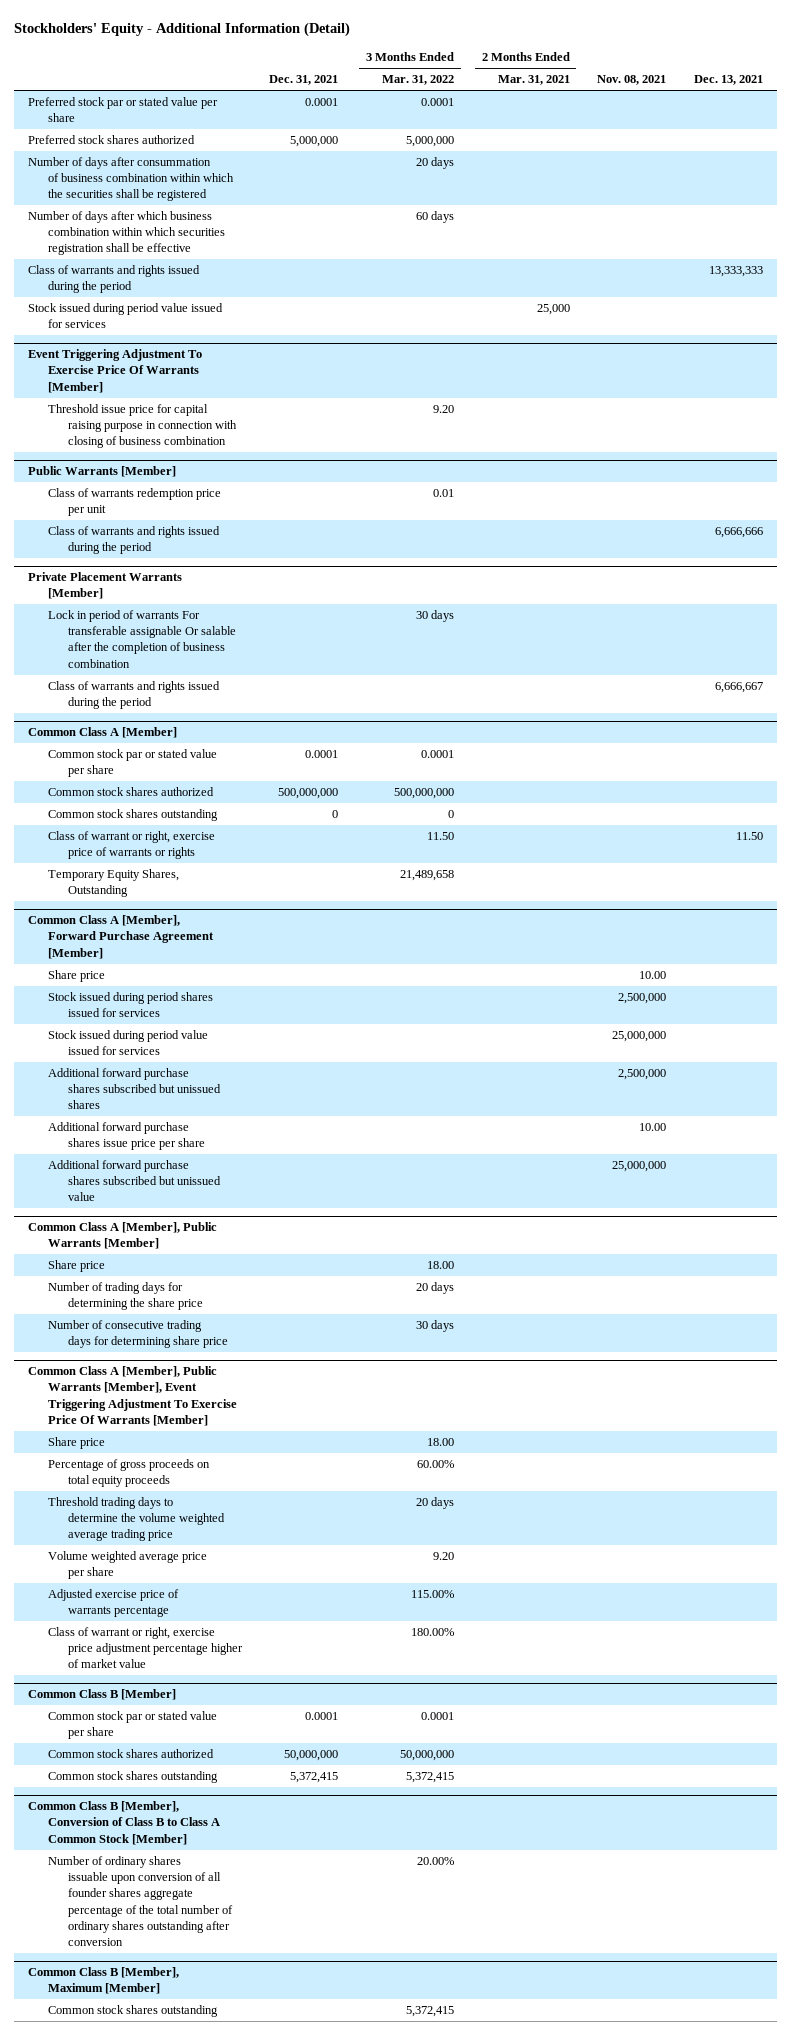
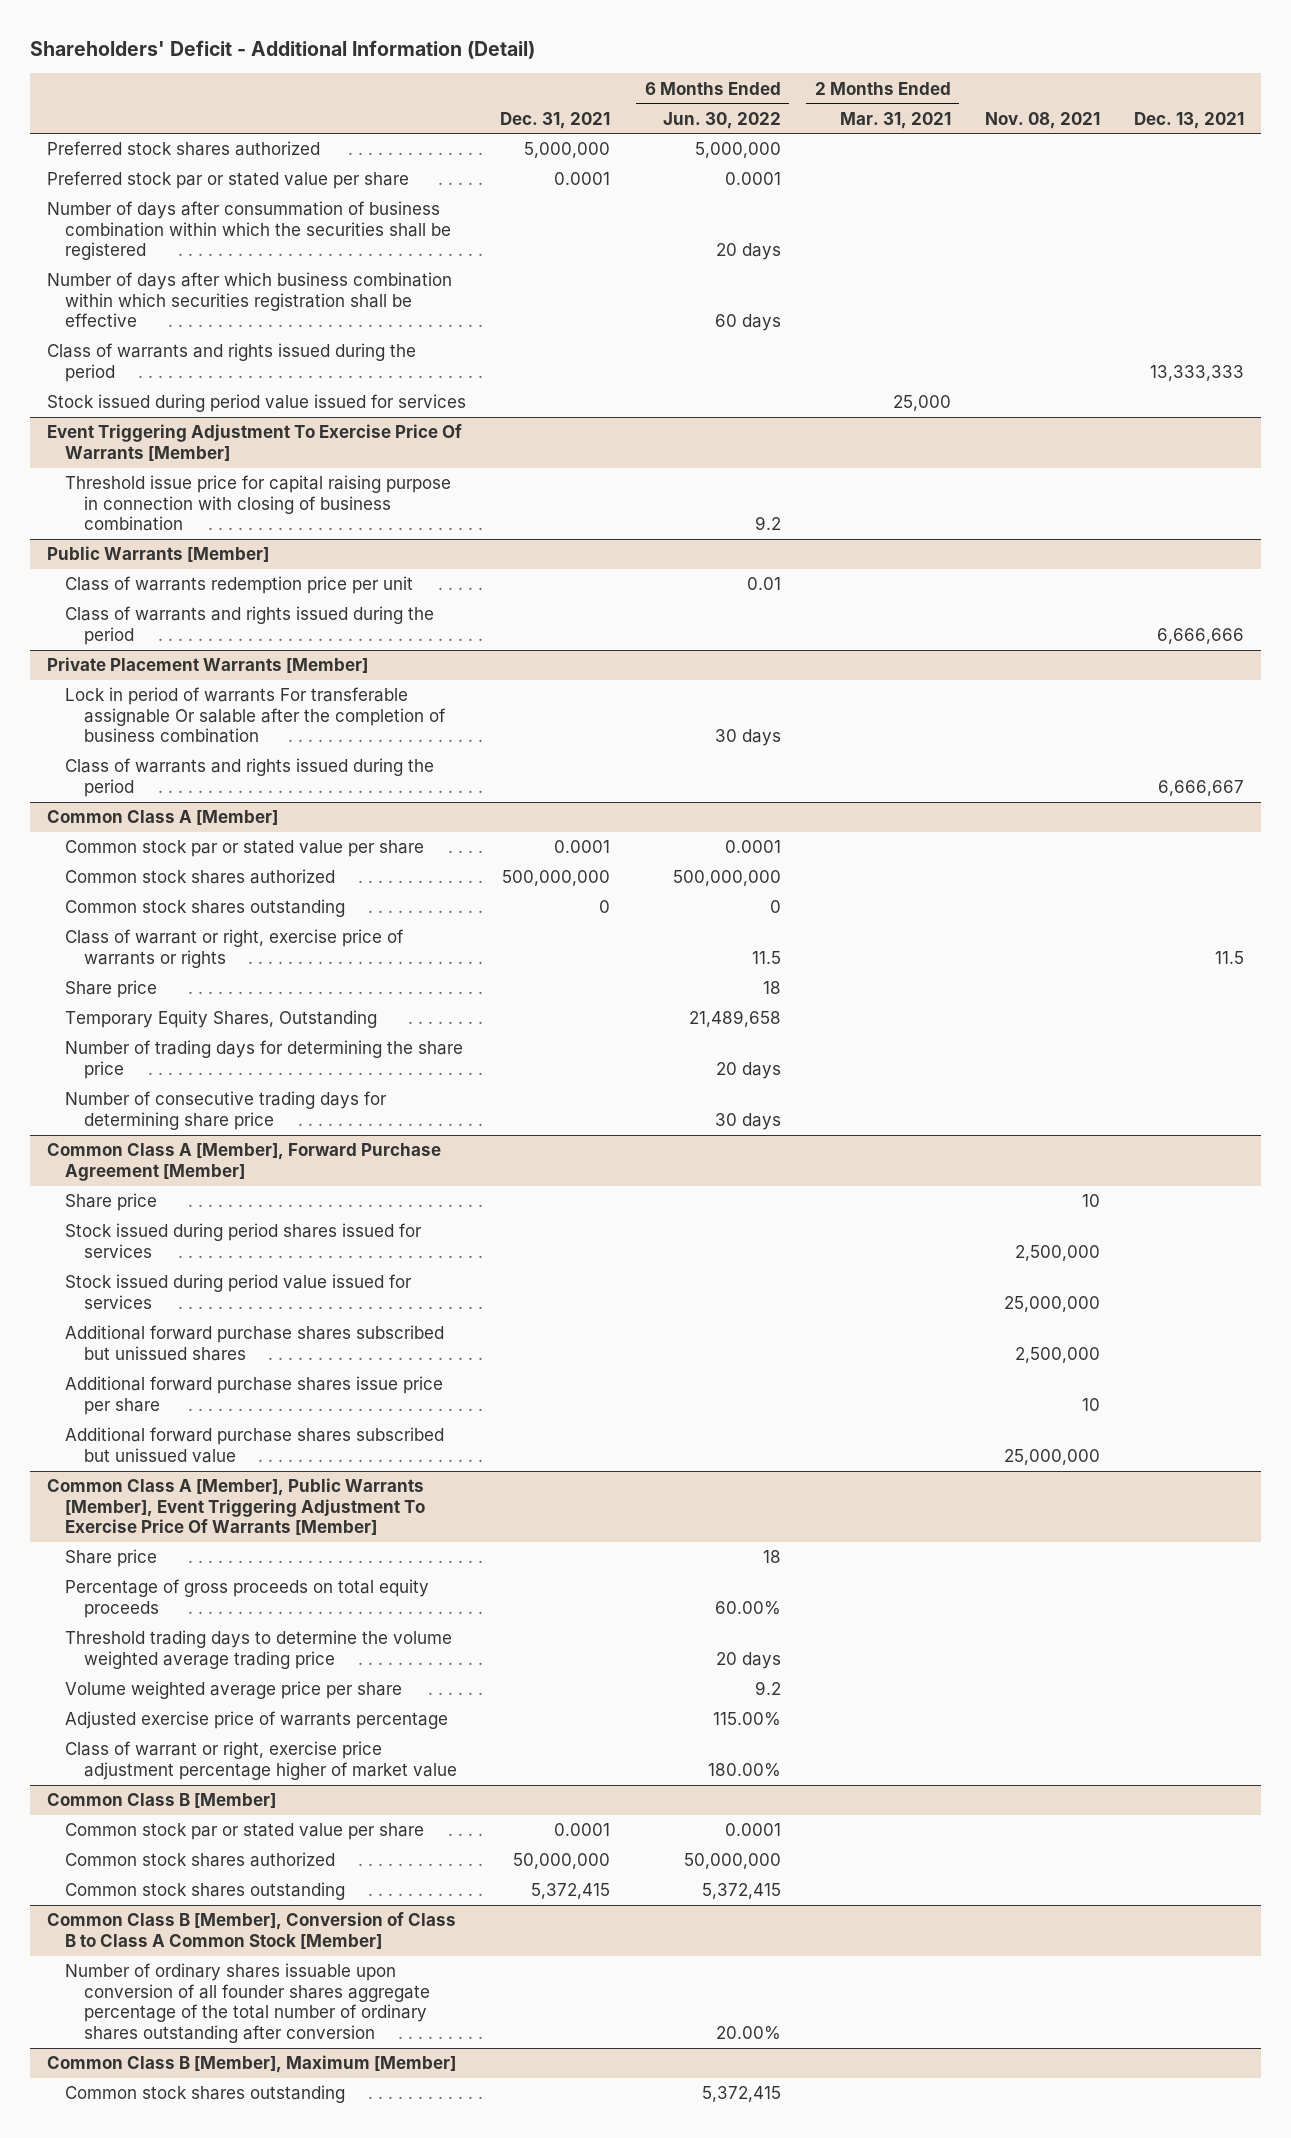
- Stockholders' Equity - Additional Information (Detail)
+ Shareholders' Deficit - Additional Information (Detail)
- | Dec. 31, 2021 | 3 Months Ended Mar. 31, 2022 | 2 Months Ended Mar. 31, 2021 | Nov. 08, 2021 | Dec. 13, 2021
+ | Dec. 31, 2021 | 6 Months Ended Jun. 30, 2022 | 2 Months Ended Mar. 31, 2021 | Nov. 08, 2021 | Dec. 13, 2021
moved down: Preferred stock par or stated value per share | 0.0001 | 0.0001 | | |
@ Common Class A [Member]
- Class of warrant or right, exercise price of warrants or rights | | 11.50 | | | 11.50
+ Class of warrant or right, exercise price of warrants or rights | | 11.5 | | | 11.5
+ Share price | | 18 | | |
+ Number of trading days for determining the share price | | 20 days | | |
+ Number of consecutive trading days for determining share price | | 30 days | | |
@ Common Class A [Member], Forward Purchase Agreement [Member]
- Share price | | | | 10.00 |
+ Share price | | | | 10 |
- Additional forward purchase shares issue price per share | | | | 10.00 |
+ Additional forward purchase shares issue price per share | | | | 10 |
- Common Class A [Member], Public Warrants [Member]
- Share price | | 18.00 | | |
- Number of trading days for determining the share price | | 20 days | | |
- Number of consecutive trading days for determining share price | | 30 days | | |

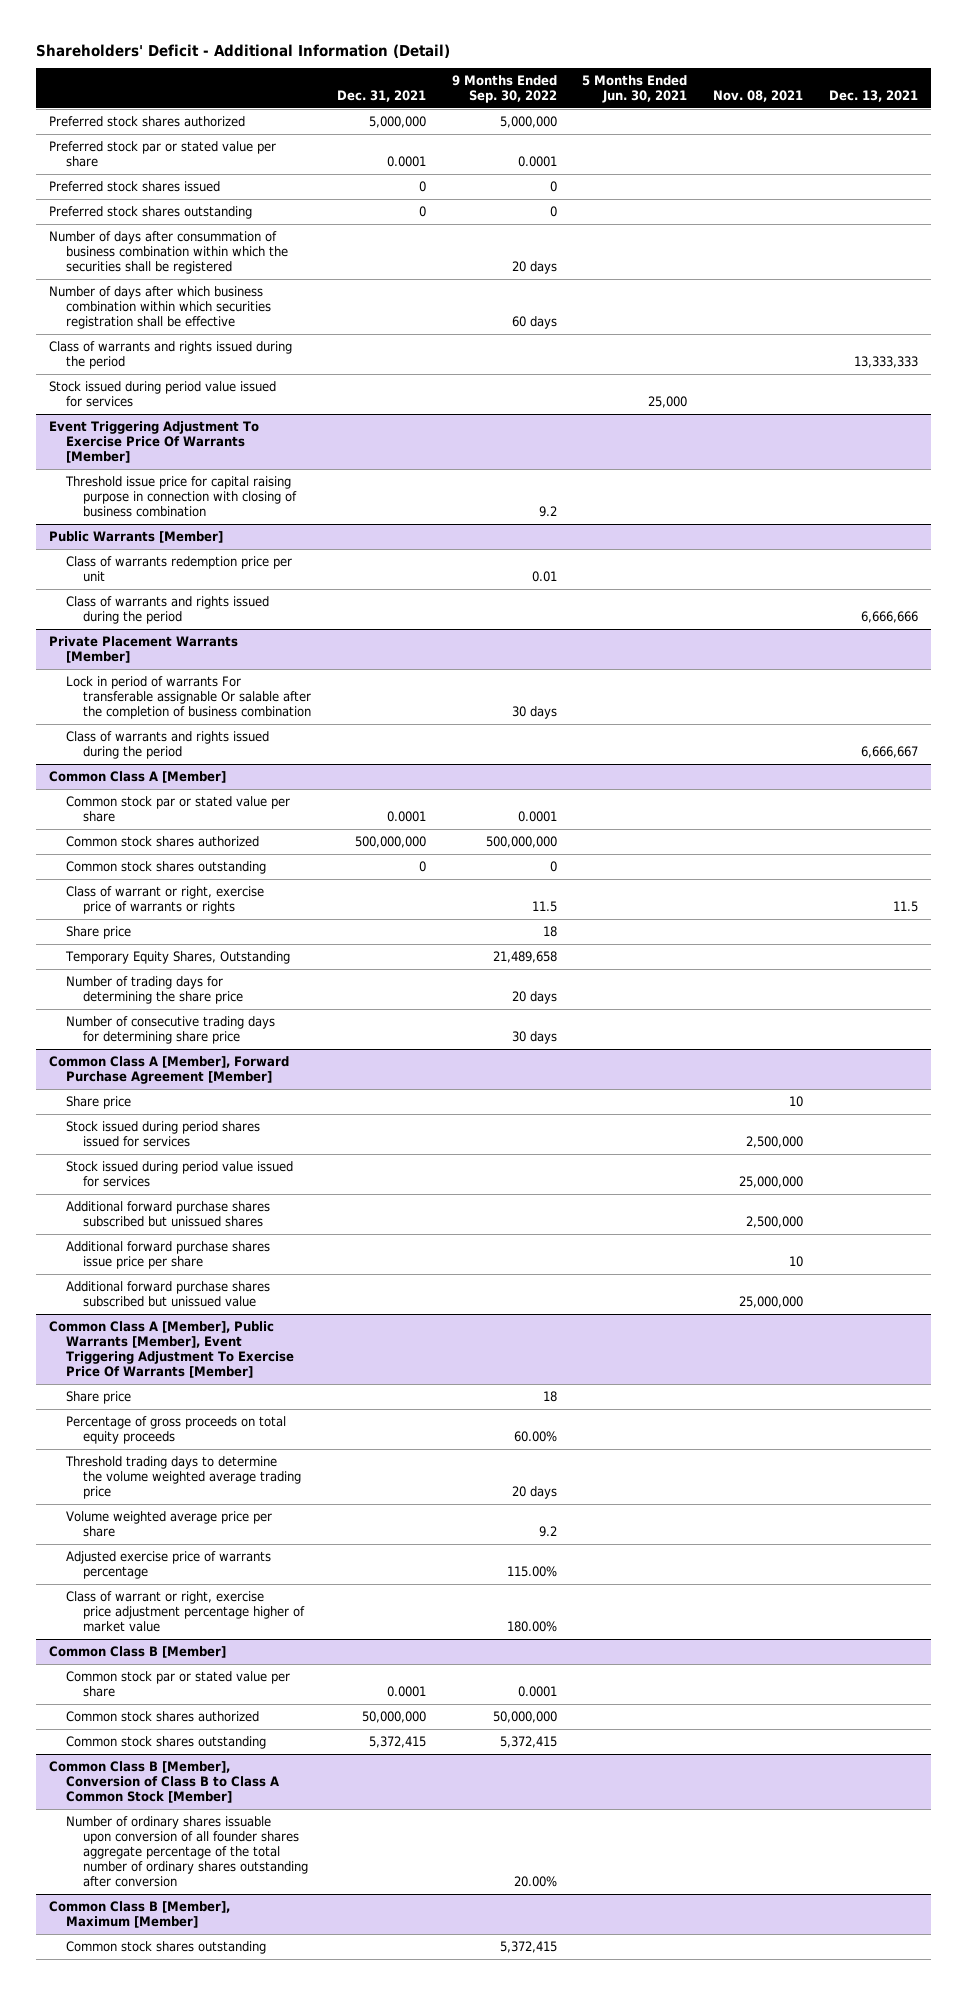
- | Dec. 31, 2021 | 6 Months Ended Jun. 30, 2022 | 2 Months Ended Mar. 31, 2021 | Nov. 08, 2021 | Dec. 13, 2021
+ | Dec. 31, 2021 | 9 Months Ended Sep. 30, 2022 | 5 Months Ended Jun. 30, 2021 | Nov. 08, 2021 | Dec. 13, 2021
+ Preferred stock shares issued | 0 | 0 | | |
+ Preferred stock shares outstanding | 0 | 0 | | |

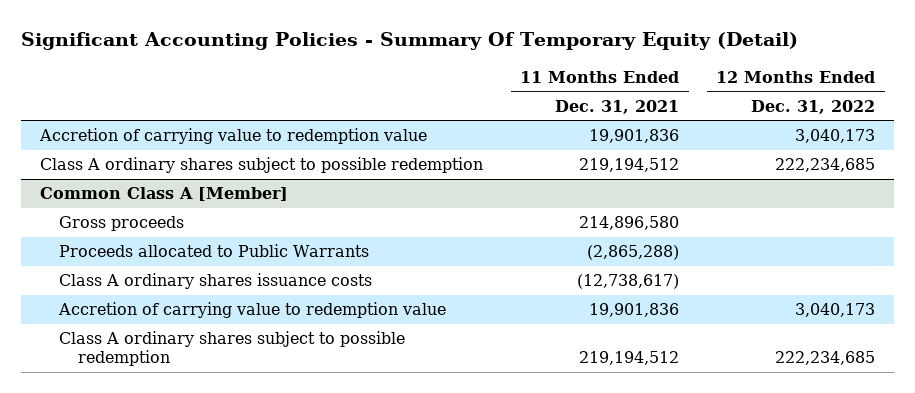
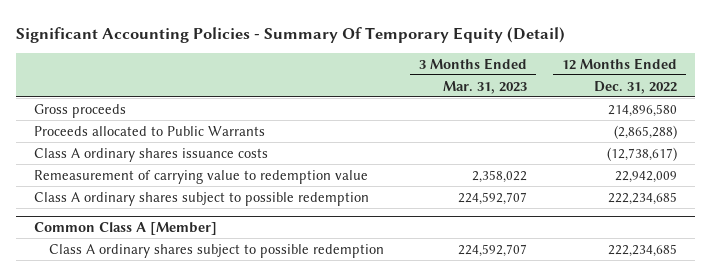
- | 11 Months Ended Dec. 31, 2021 | 12 Months Ended Dec. 31, 2022
+ | 3 Months Ended Mar. 31, 2023 | 12 Months Ended Dec. 31, 2022
- Accretion of carrying value to redemption value | 19,901,836 | 3,040,173
+ Gross proceeds | | 214,896,580
+ Proceeds allocated to Public Warrants | | (2,865,288)
+ Class A ordinary shares issuance costs | | (12,738,617)
+ Remeasurement of carrying value to redemption value | 2,358,022 | 22,942,009
@ Common Class A [Member]
- Gross proceeds | 214,896,580 |
- Proceeds allocated to Public Warrants | (2,865,288) |
- Class A ordinary shares issuance costs | (12,738,617) |
- Accretion of carrying value to redemption value | 19,901,836 | 3,040,173

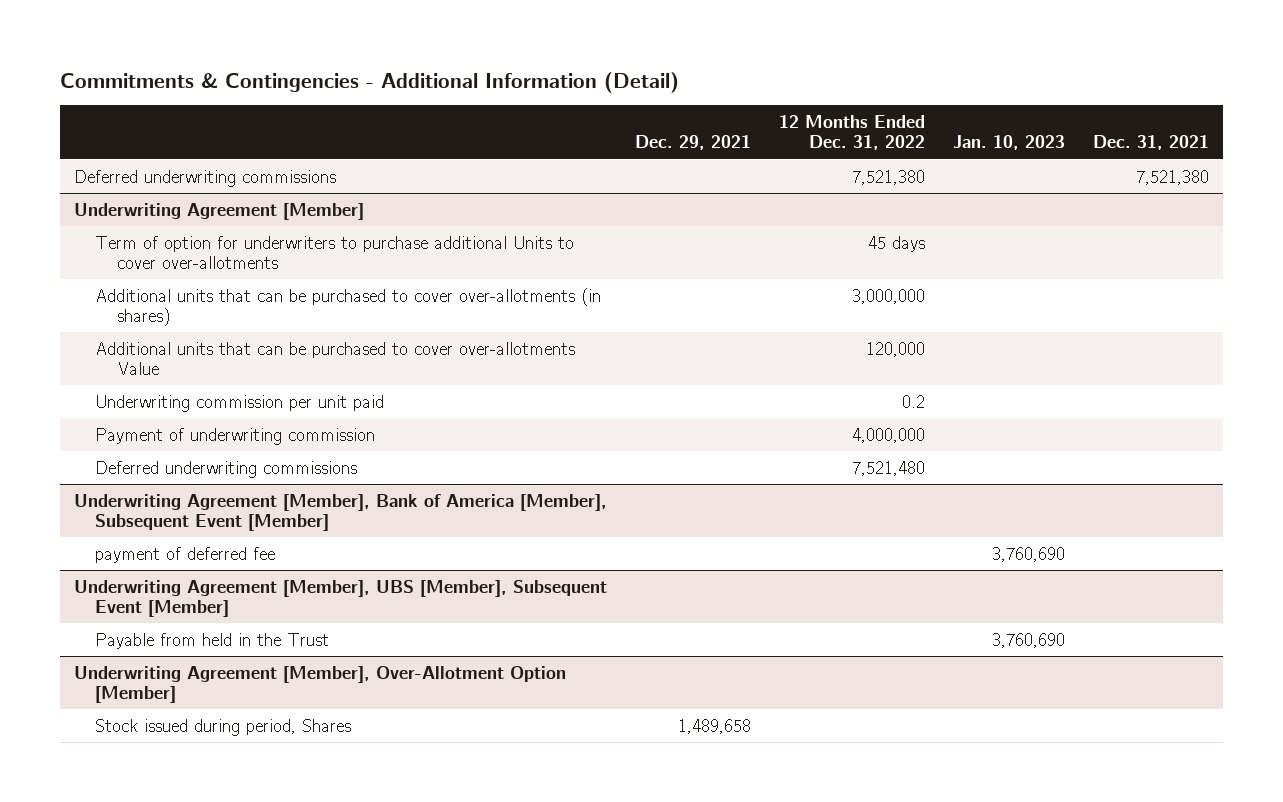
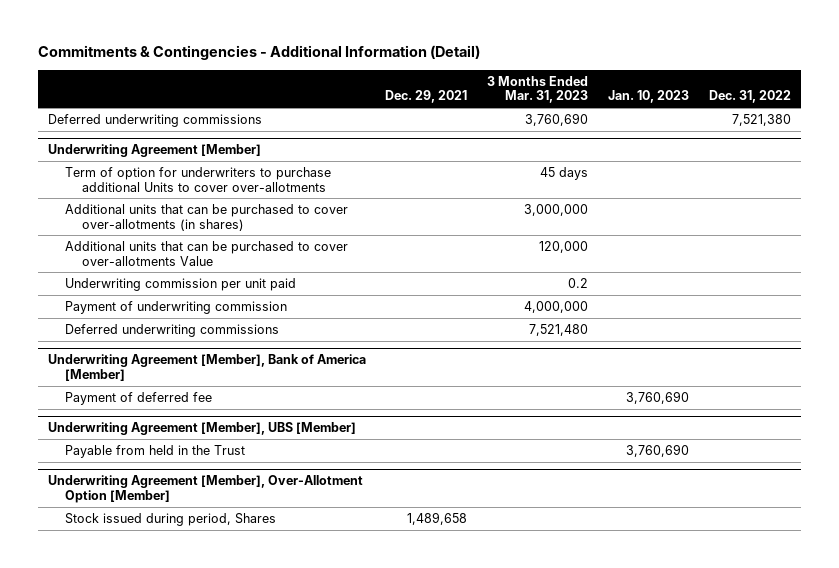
- | Dec. 29, 2021 | 12 Months Ended Dec. 31, 2022 | Jan. 10, 2023 | Dec. 31, 2021
+ | Dec. 29, 2021 | 3 Months Ended Mar. 31, 2023 | Jan. 10, 2023 | Dec. 31, 2022
- Underwriting Agreement [Member], Bank of America [Member], Subsequent Event [Member]
- payment of deferred fee | | | 3,760,690 |
- Underwriting Agreement [Member], UBS [Member], Subsequent Event [Member]
+ Underwriting Agreement [Member], Bank of America [Member]
+ Payment of deferred fee | | | 3,760,690 |
+ Underwriting Agreement [Member], UBS [Member]

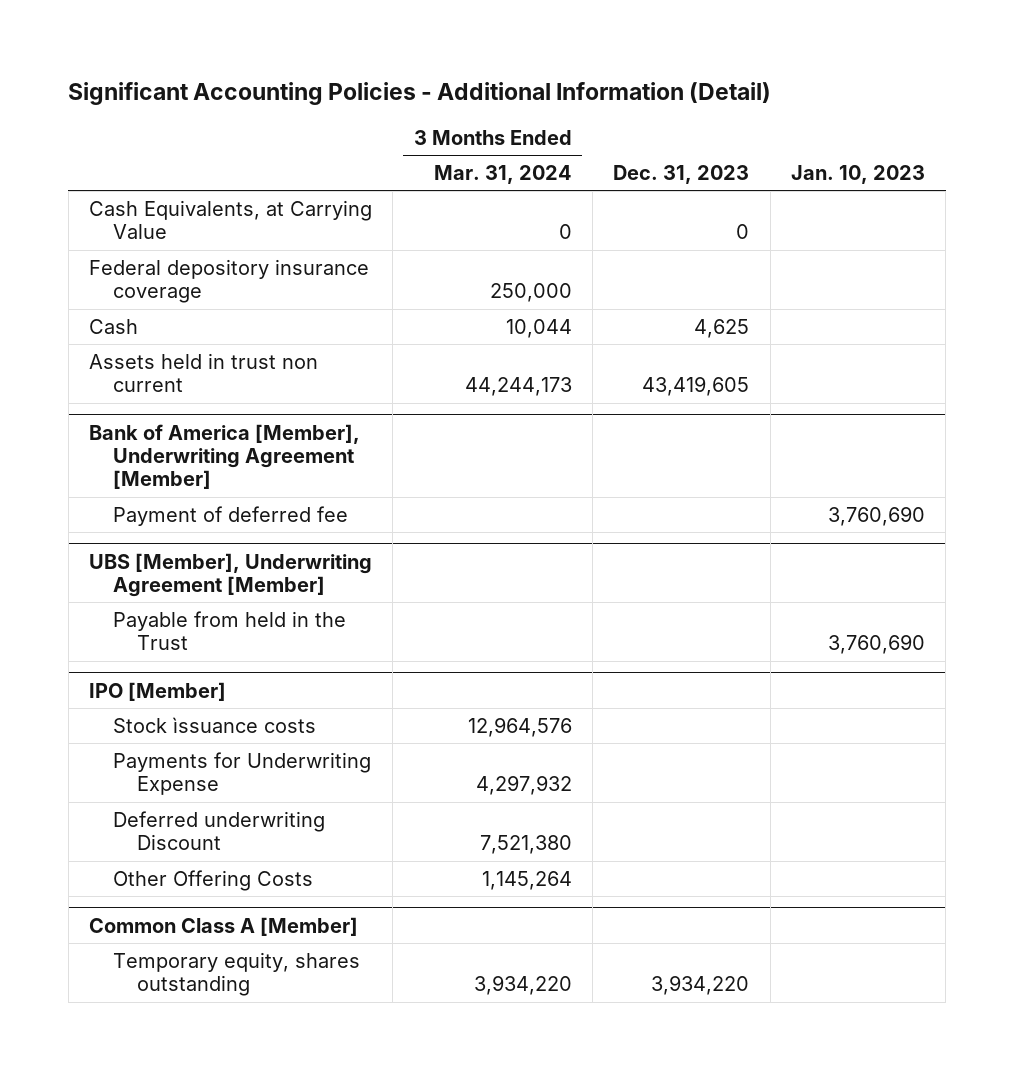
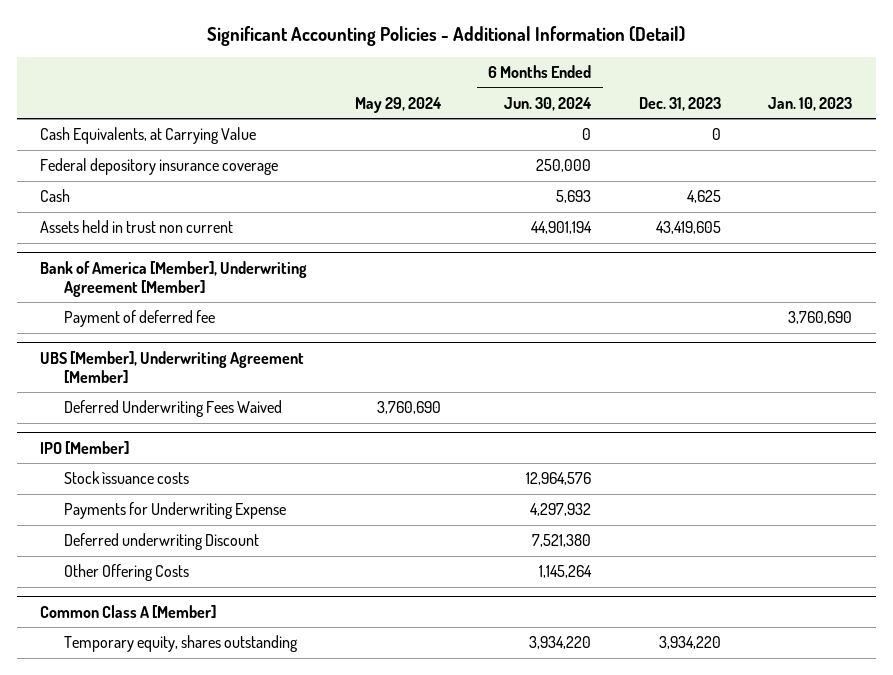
- | 3 Months Ended Mar. 31, 2024 | Dec. 31, 2023 | Jan. 10, 2023
+ | May 29, 2024 | 6 Months Ended Jun. 30, 2024 | Dec. 31, 2023 | Jan. 10, 2023
@ UBS [Member], Underwriting Agreement [Member]
- Payable from held in the Trust | | | 3,760,690
+ Deferred Underwriting Fees Waived | 3,760,690 | | |

